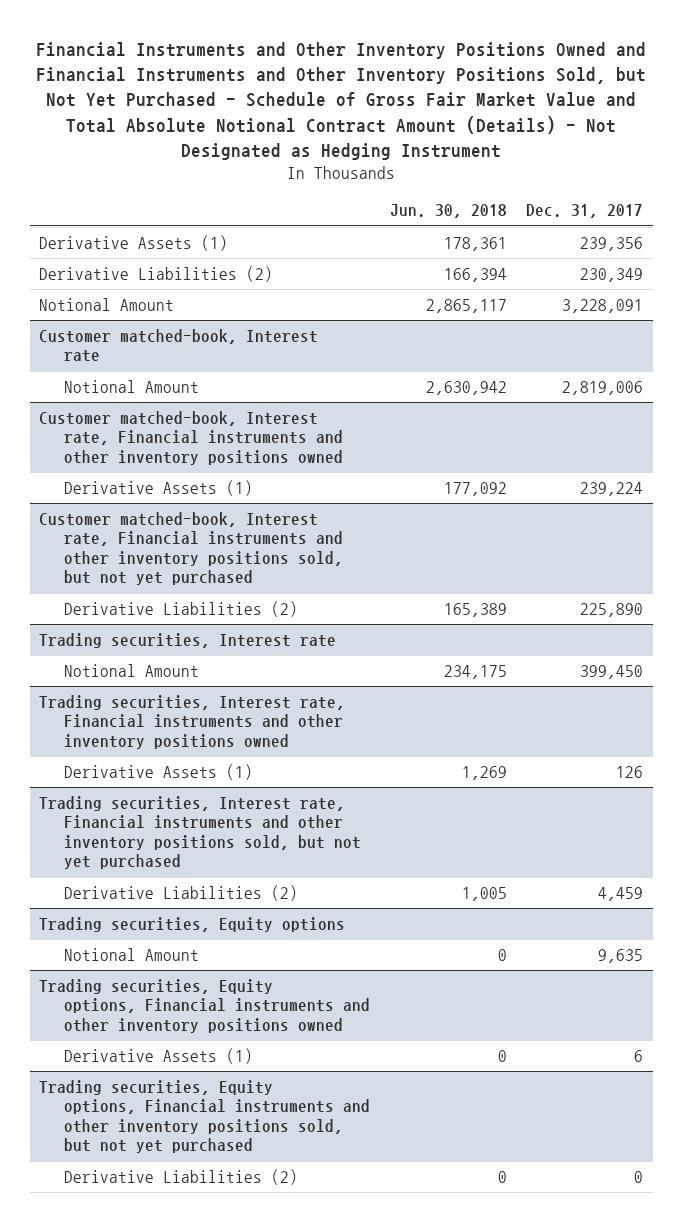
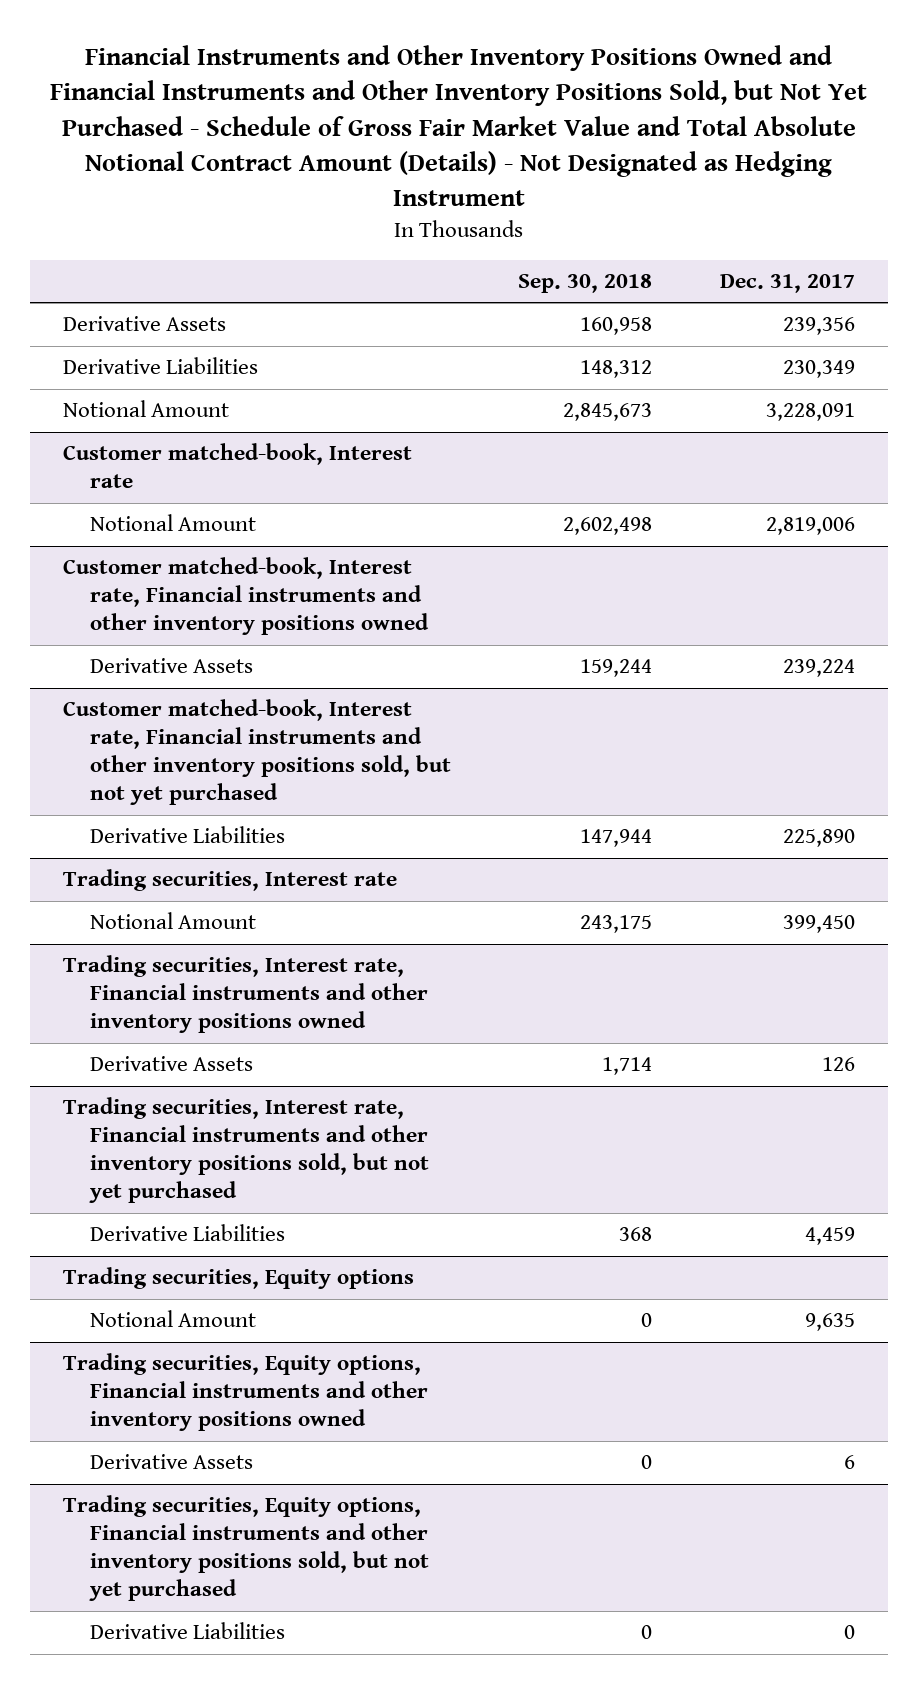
- | Jun. 30, 2018 | Dec. 31, 2017
+ | Sep. 30, 2018 | Dec. 31, 2017
- Derivative Assets (1) | 178,361 | 239,356
- Derivative Liabilities (2) | 166,394 | 230,349
+ Derivative Assets | 160,958 | 239,356
+ Derivative Liabilities | 148,312 | 230,349
@ Customer matched-book, Interest rate, Financial instruments and other inventory positions owned
- Derivative Assets (1) | 177,092 | 239,224
+ Derivative Assets | 159,244 | 239,224
@ Customer matched-book, Interest rate, Financial instruments and other inventory positions sold, but not yet purchased
- Derivative Liabilities (2) | 165,389 | 225,890
+ Derivative Liabilities | 147,944 | 225,890
@ Trading securities, Interest rate, Financial instruments and other inventory positions owned
- Derivative Assets (1) | 1,269 | 126
+ Derivative Assets | 1,714 | 126
@ Trading securities, Interest rate, Financial instruments and other inventory positions sold, but not yet purchased
- Derivative Liabilities (2) | 1,005 | 4,459
+ Derivative Liabilities | 368 | 4,459
@ Trading securities, Equity options, Financial instruments and other inventory positions owned
- Derivative Assets (1) | 0 | 6
+ Derivative Assets | 0 | 6
@ Trading securities, Equity options, Financial instruments and other inventory positions sold, but not yet purchased
- Derivative Liabilities (2) | 0 | 0
+ Derivative Liabilities | 0 | 0

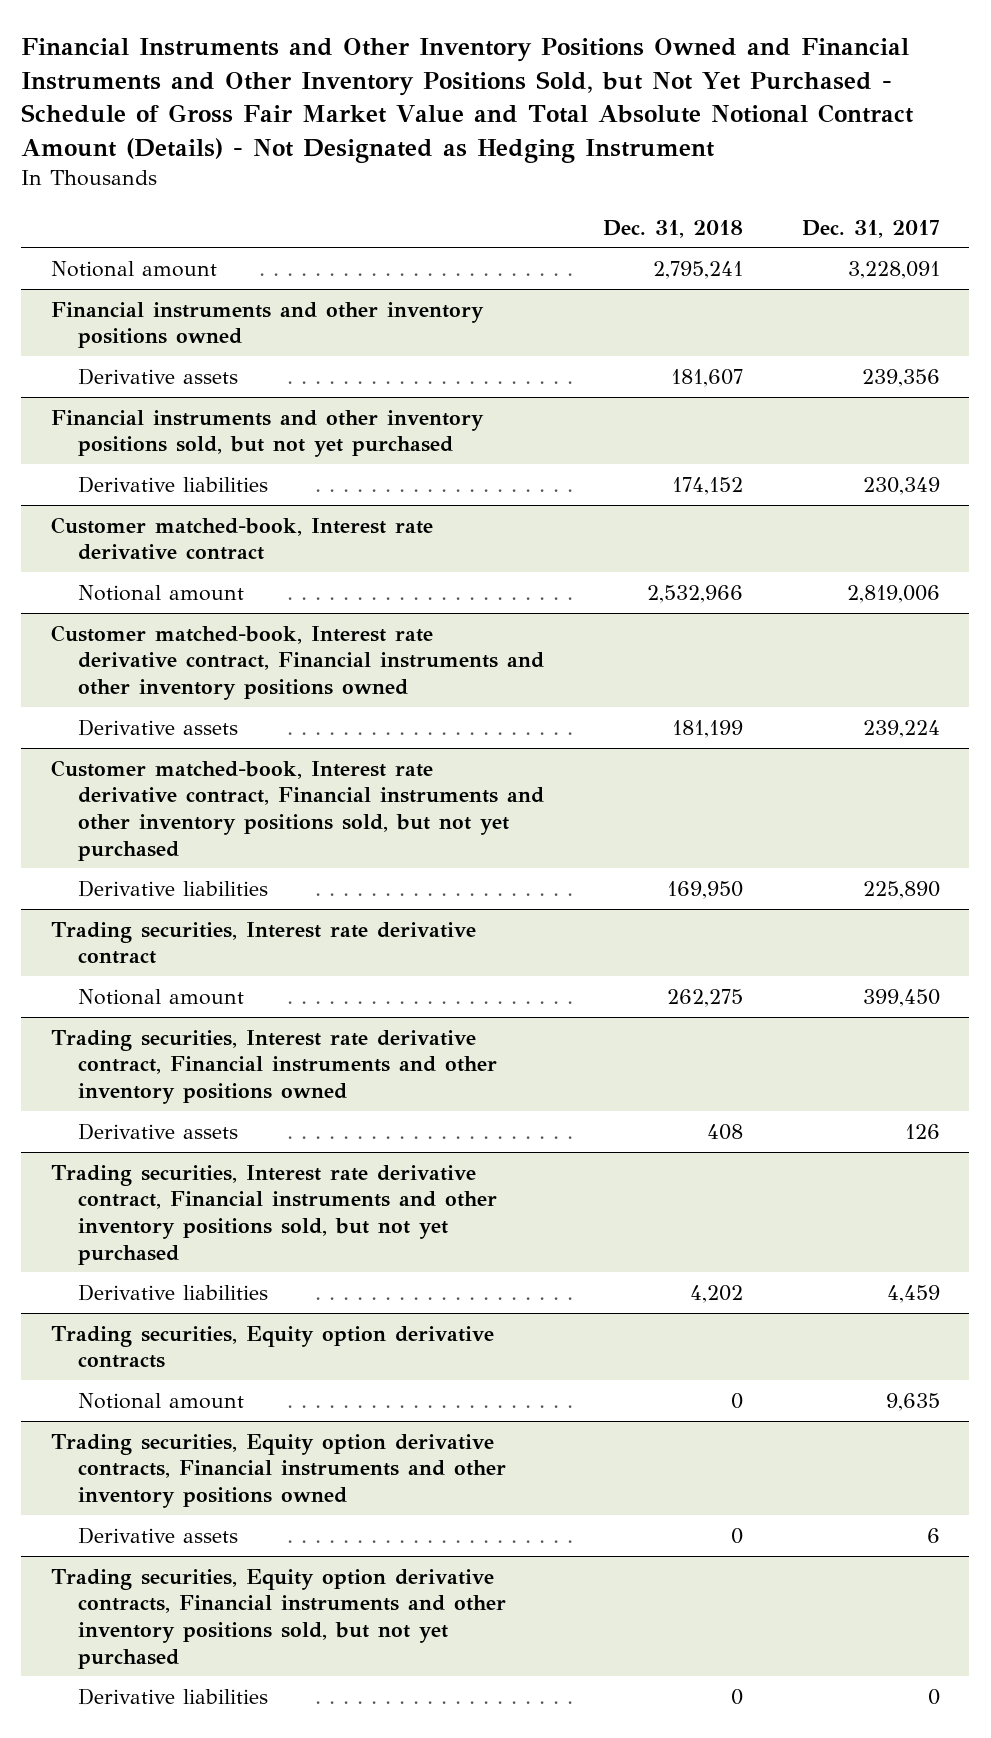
- | Sep. 30, 2018 | Dec. 31, 2017
+ | Dec. 31, 2018 | Dec. 31, 2017
- Derivative Assets | 160,958 | 239,356
- Derivative Liabilities | 148,312 | 230,349
- Notional Amount | 2,845,673 | 3,228,091
- Customer matched-book, Interest rate
- Notional Amount | 2,602,498 | 2,819,006
- Customer matched-book, Interest rate, Financial instruments and other inventory positions owned
- Derivative Assets | 159,244 | 239,224
- Customer matched-book, Interest rate, Financial instruments and other inventory positions sold, but not yet purchased
- Derivative Liabilities | 147,944 | 225,890
- Trading securities, Interest rate
- Notional Amount | 243,175 | 399,450
- Trading securities, Interest rate, Financial instruments and other inventory positions owned
- Derivative Assets | 1,714 | 126
- Trading securities, Interest rate, Financial instruments and other inventory positions sold, but not yet purchased
- Derivative Liabilities | 368 | 4,459
- Trading securities, Equity options
- Notional Amount | 0 | 9,635
- Trading securities, Equity options, Financial instruments and other inventory positions owned
- Derivative Assets | 0 | 6
- Trading securities, Equity options, Financial instruments and other inventory positions sold, but not yet purchased
- Derivative Liabilities | 0 | 0
+ Notional amount | 2,795,241 | 3,228,091
+ Financial instruments and other inventory positions owned
+ Derivative assets | 181,607 | 239,356
+ Financial instruments and other inventory positions sold, but not yet purchased
+ Derivative liabilities | 174,152 | 230,349
+ Customer matched-book, Interest rate derivative contract
+ Notional amount | 2,532,966 | 2,819,006
+ Customer matched-book, Interest rate derivative contract, Financial instruments and other inventory positions owned
+ Derivative assets | 181,199 | 239,224
+ Customer matched-book, Interest rate derivative contract, Financial instruments and other inventory positions sold, but not yet purchased
+ Derivative liabilities | 169,950 | 225,890
+ Trading securities, Interest rate derivative contract
+ Notional amount | 262,275 | 399,450
+ Trading securities, Interest rate derivative contract, Financial instruments and other inventory positions owned
+ Derivative assets | 408 | 126
+ Trading securities, Interest rate derivative contract, Financial instruments and other inventory positions sold, but not yet purchased
+ Derivative liabilities | 4,202 | 4,459
+ Trading securities, Equity option derivative contracts
+ Notional amount | 0 | 9,635
+ Trading securities, Equity option derivative contracts, Financial instruments and other inventory positions owned
+ Derivative assets | 0 | 6
+ Trading securities, Equity option derivative contracts, Financial instruments and other inventory positions sold, but not yet purchased
+ Derivative liabilities | 0 | 0

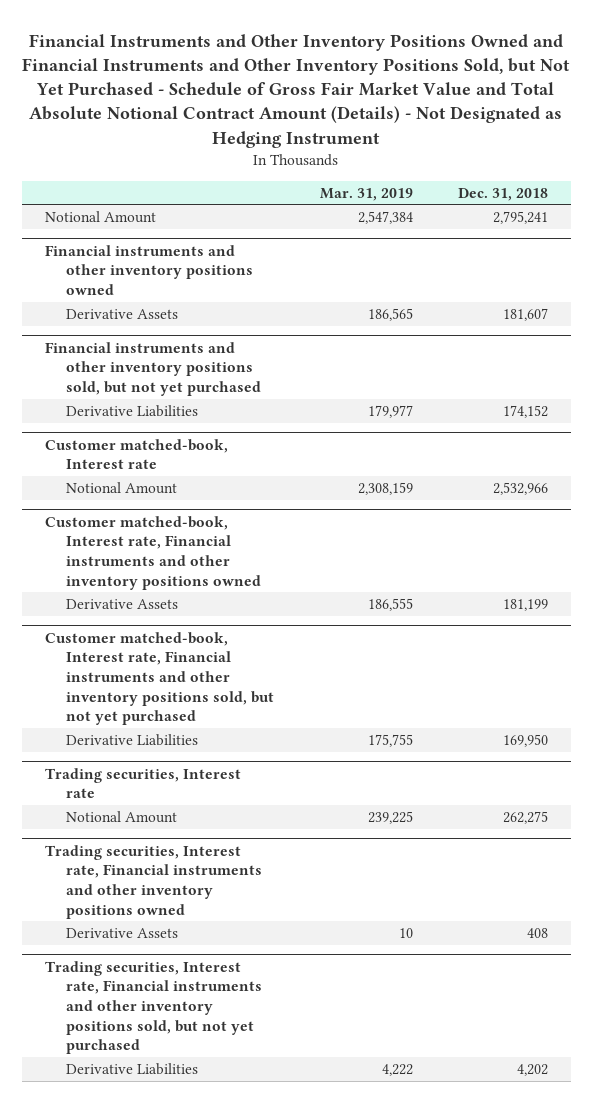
- | Dec. 31, 2018 | Dec. 31, 2017
+ | Mar. 31, 2019 | Dec. 31, 2018
- Notional amount | 2,795,241 | 3,228,091
+ Notional Amount | 2,547,384 | 2,795,241
@ Financial instruments and other inventory positions owned
- Derivative assets | 181,607 | 239,356
+ Derivative Assets | 186,565 | 181,607
@ Financial instruments and other inventory positions sold, but not yet purchased
- Derivative liabilities | 174,152 | 230,349
- Customer matched-book, Interest rate derivative contract
- Notional amount | 2,532,966 | 2,819,006
- Customer matched-book, Interest rate derivative contract, Financial instruments and other inventory positions owned
- Derivative assets | 181,199 | 239,224
- Customer matched-book, Interest rate derivative contract, Financial instruments and other inventory positions sold, but not yet purchased
- Derivative liabilities | 169,950 | 225,890
- Trading securities, Interest rate derivative contract
- Notional amount | 262,275 | 399,450
- Trading securities, Interest rate derivative contract, Financial instruments and other inventory positions owned
- Derivative assets | 408 | 126
- Trading securities, Interest rate derivative contract, Financial instruments and other inventory positions sold, but not yet purchased
- Derivative liabilities | 4,202 | 4,459
- Trading securities, Equity option derivative contracts
- Notional amount | 0 | 9,635
- Trading securities, Equity option derivative contracts, Financial instruments and other inventory positions owned
- Derivative assets | 0 | 6
- Trading securities, Equity option derivative contracts, Financial instruments and other inventory positions sold, but not yet purchased
- Derivative liabilities | 0 | 0
@ Financial instruments and other inventory positions sold, but not yet purchased
+ Derivative Liabilities | 179,977 | 174,152
+ Customer matched-book, Interest rate
+ Notional Amount | 2,308,159 | 2,532,966
+ Customer matched-book, Interest rate, Financial instruments and other inventory positions owned
+ Derivative Assets | 186,555 | 181,199
+ Customer matched-book, Interest rate, Financial instruments and other inventory positions sold, but not yet purchased
+ Derivative Liabilities | 175,755 | 169,950
+ Trading securities, Interest rate
+ Notional Amount | 239,225 | 262,275
+ Trading securities, Interest rate, Financial instruments and other inventory positions owned
+ Derivative Assets | 10 | 408
+ Trading securities, Interest rate, Financial instruments and other inventory positions sold, but not yet purchased
+ Derivative Liabilities | 4,222 | 4,202

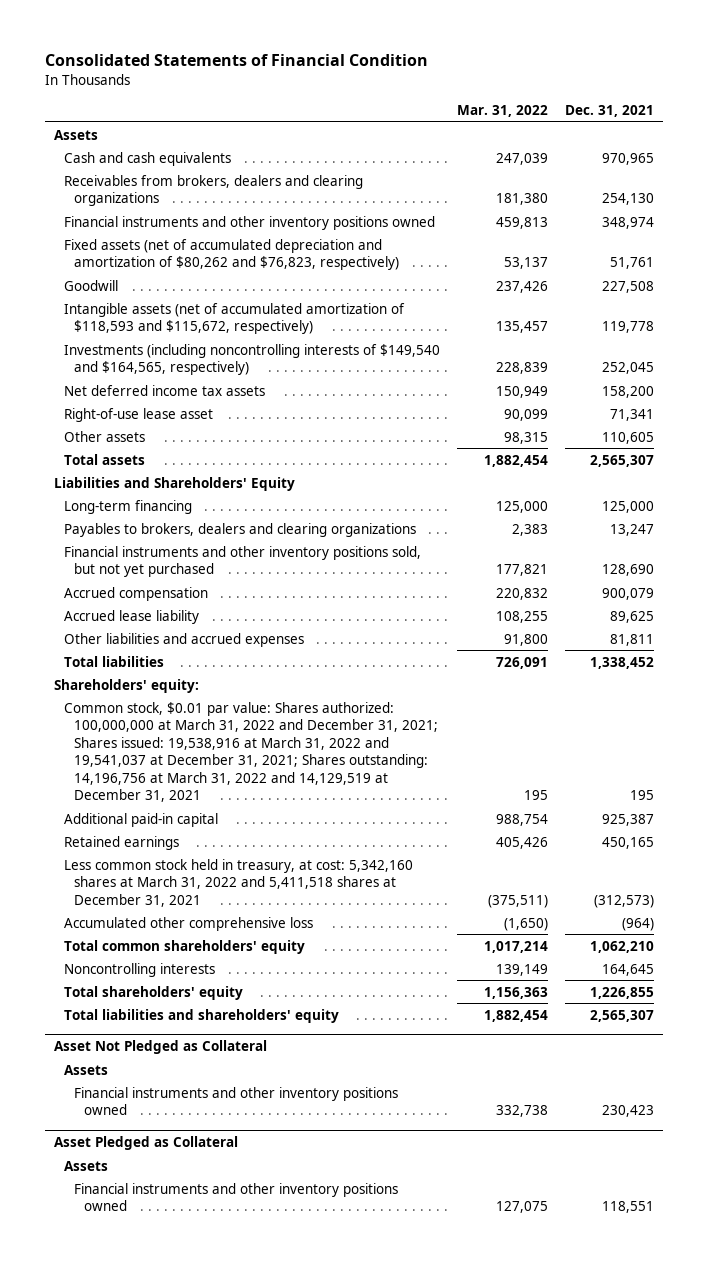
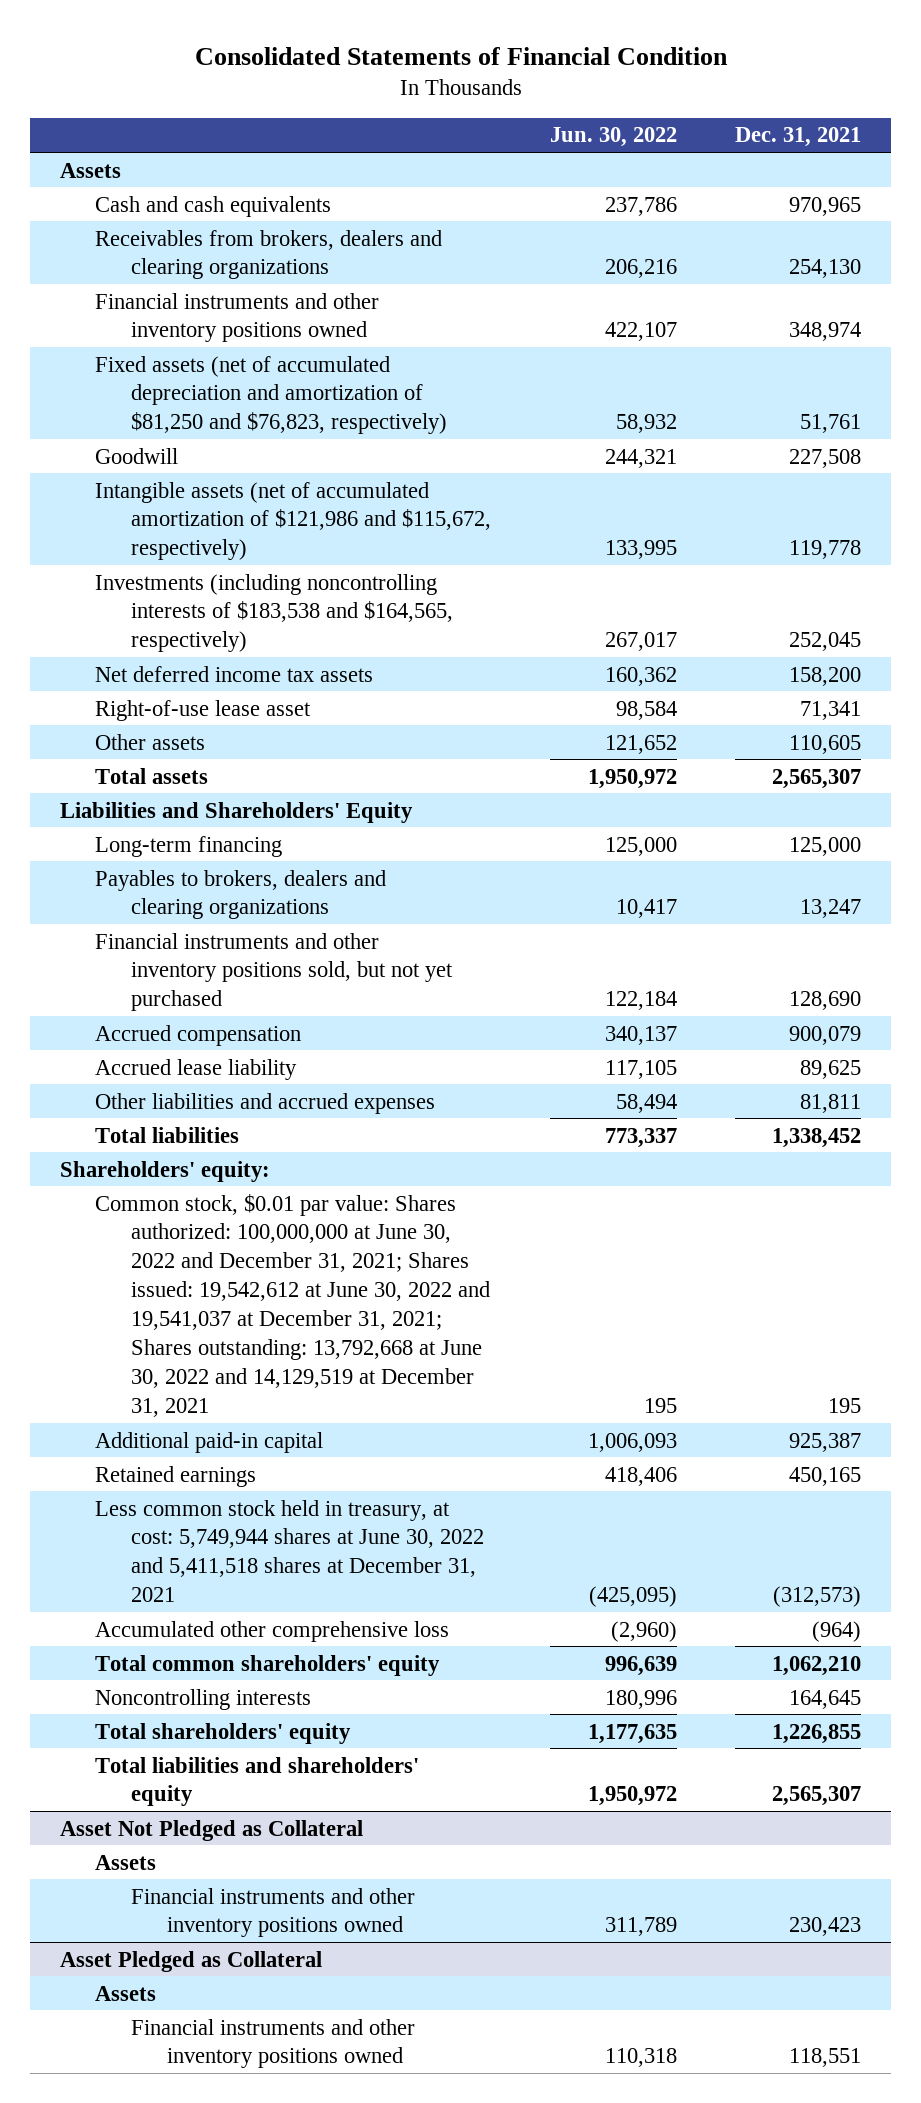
- | Mar. 31, 2022 | Dec. 31, 2021
+ | Jun. 30, 2022 | Dec. 31, 2021
- Fixed assets (net of accumulated depreciation and amortization of $80,262 and $76,823, respectively) | 53,137 | 51,761
+ Fixed assets (net of accumulated depreciation and amortization of $81,250 and $76,823, respectively) | 58,932 | 51,761
- Intangible assets (net of accumulated amortization of $118,593 and $115,672, respectively) | 135,457 | 119,778
- Investments (including noncontrolling interests of $149,540 and $164,565, respectively) | 228,839 | 252,045
+ Intangible assets (net of accumulated amortization of $121,986 and $115,672, respectively) | 133,995 | 119,778
+ Investments (including noncontrolling interests of $183,538 and $164,565, respectively) | 267,017 | 252,045
- Common stock, $0.01 par value: Shares authorized: 100,000,000 at March 31, 2022 and December 31, 2021; Shares issued: 19,538,916 at March 31, 2022 and 19,541,037 at December 31, 2021; Shares outstanding: 14,196,756 at March 31, 2022 and 14,129,519 at December 31, 2021 | 195 | 195
+ Common stock, $0.01 par value: Shares authorized: 100,000,000 at June 30, 2022 and December 31, 2021; Shares issued: 19,542,612 at June 30, 2022 and 19,541,037 at December 31, 2021; Shares outstanding: 13,792,668 at June 30, 2022 and 14,129,519 at December 31, 2021 | 195 | 195
- Less common stock held in treasury, at cost: 5,342,160 shares at March 31, 2022 and 5,411,518 shares at December 31, 2021 | (375,511) | (312,573)
+ Less common stock held in treasury, at cost: 5,749,944 shares at June 30, 2022 and 5,411,518 shares at December 31, 2021 | (425,095) | (312,573)

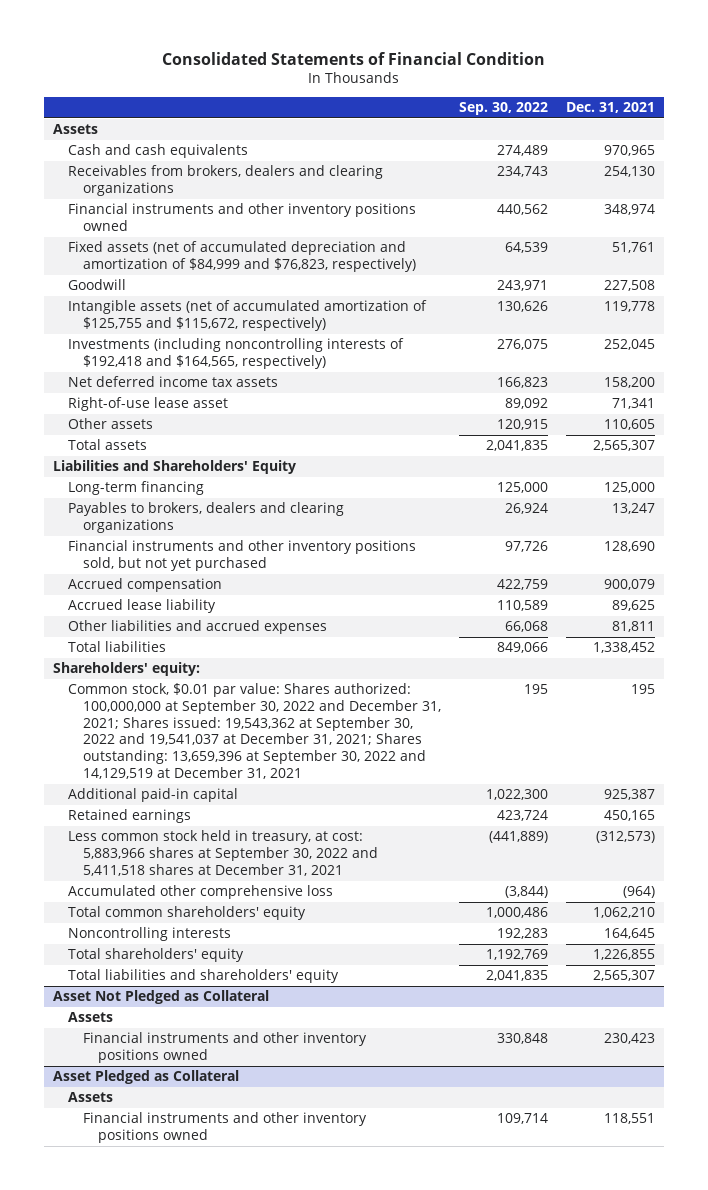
- | Jun. 30, 2022 | Dec. 31, 2021
+ | Sep. 30, 2022 | Dec. 31, 2021
- Fixed assets (net of accumulated depreciation and amortization of $81,250 and $76,823, respectively) | 58,932 | 51,761
+ Fixed assets (net of accumulated depreciation and amortization of $84,999 and $76,823, respectively) | 64,539 | 51,761
- Intangible assets (net of accumulated amortization of $121,986 and $115,672, respectively) | 133,995 | 119,778
- Investments (including noncontrolling interests of $183,538 and $164,565, respectively) | 267,017 | 252,045
+ Intangible assets (net of accumulated amortization of $125,755 and $115,672, respectively) | 130,626 | 119,778
+ Investments (including noncontrolling interests of $192,418 and $164,565, respectively) | 276,075 | 252,045
- Common stock, $0.01 par value: Shares authorized: 100,000,000 at June 30, 2022 and December 31, 2021; Shares issued: 19,542,612 at June 30, 2022 and 19,541,037 at December 31, 2021; Shares outstanding: 13,792,668 at June 30, 2022 and 14,129,519 at December 31, 2021 | 195 | 195
+ Common stock, $0.01 par value: Shares authorized: 100,000,000 at September 30, 2022 and December 31, 2021; Shares issued: 19,543,362 at September 30, 2022 and 19,541,037 at December 31, 2021; Shares outstanding: 13,659,396 at September 30, 2022 and 14,129,519 at December 31, 2021 | 195 | 195
- Less common stock held in treasury, at cost: 5,749,944 shares at June 30, 2022 and 5,411,518 shares at December 31, 2021 | (425,095) | (312,573)
+ Less common stock held in treasury, at cost: 5,883,966 shares at September 30, 2022 and 5,411,518 shares at December 31, 2021 | (441,889) | (312,573)

